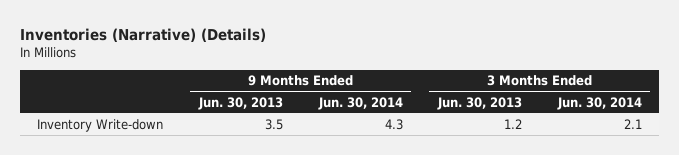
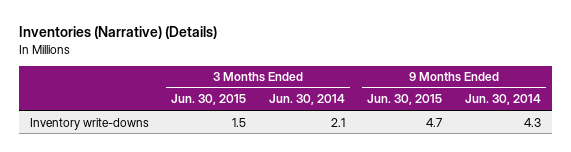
- | 9 Months Ended Jun. 30, 2013 | 9 Months Ended Jun. 30, 2014 | 3 Months Ended Jun. 30, 2013 | 3 Months Ended Jun. 30, 2014
+ | 3 Months Ended Jun. 30, 2015 | 3 Months Ended Jun. 30, 2014 | 9 Months Ended Jun. 30, 2015 | 9 Months Ended Jun. 30, 2014
- Inventory Write-down | 3.5 | 4.3 | 1.2 | 2.1
+ Inventory write-downs | 1.5 | 2.1 | 4.7 | 4.3

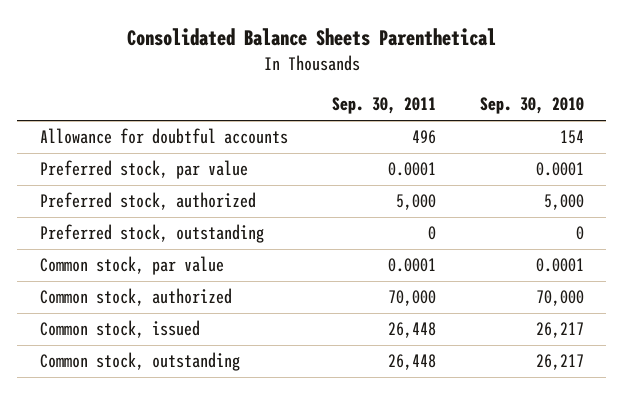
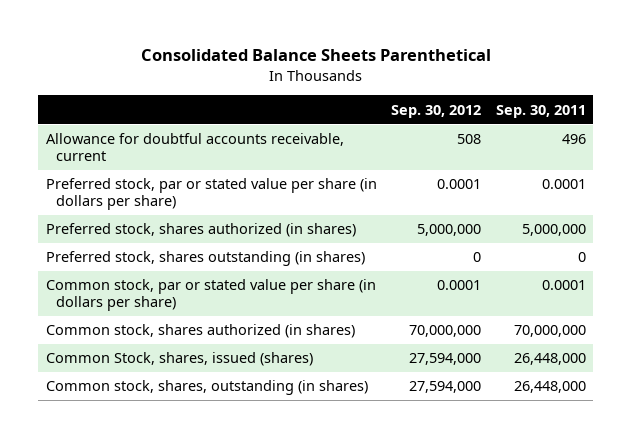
- | Sep. 30, 2011 | Sep. 30, 2010
+ | Sep. 30, 2012 | Sep. 30, 2011
- Allowance for doubtful accounts | 496 | 154
- Preferred stock, par value | 0.0001 | 0.0001
- Preferred stock, authorized | 5,000 | 5,000
- Preferred stock, outstanding | 0 | 0
- Common stock, par value | 0.0001 | 0.0001
- Common stock, authorized | 70,000 | 70,000
- Common stock, issued | 26,448 | 26,217
- Common stock, outstanding | 26,448 | 26,217
+ Allowance for doubtful accounts receivable, current | 508 | 496
+ Preferred stock, par or stated value per share (in dollars per share) | 0.0001 | 0.0001
+ Preferred stock, shares authorized (in shares) | 5,000,000 | 5,000,000
+ Preferred stock, shares outstanding (in shares) | 0 | 0
+ Common stock, par or stated value per share (in dollars per share) | 0.0001 | 0.0001
+ Common stock, shares authorized (in shares) | 70,000,000 | 70,000,000
+ Common Stock, shares, issued (shares) | 27,594,000 | 26,448,000
+ Common stock, shares, outstanding (in shares) | 27,594,000 | 26,448,000

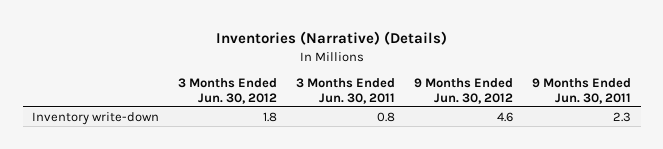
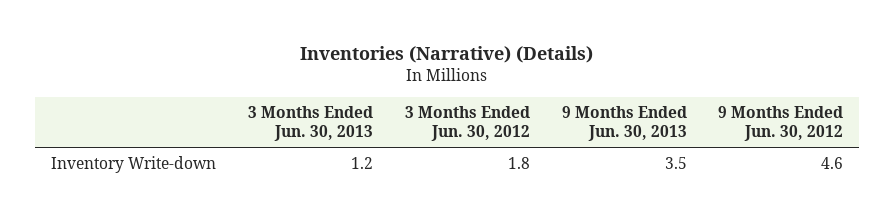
- | 3 Months Ended Jun. 30, 2012 | 3 Months Ended Jun. 30, 2011 | 9 Months Ended Jun. 30, 2012 | 9 Months Ended Jun. 30, 2011
+ | 3 Months Ended Jun. 30, 2013 | 3 Months Ended Jun. 30, 2012 | 9 Months Ended Jun. 30, 2013 | 9 Months Ended Jun. 30, 2012
- Inventory write-down | 1.8 | 0.8 | 4.6 | 2.3
+ Inventory Write-down | 1.2 | 1.8 | 3.5 | 4.6

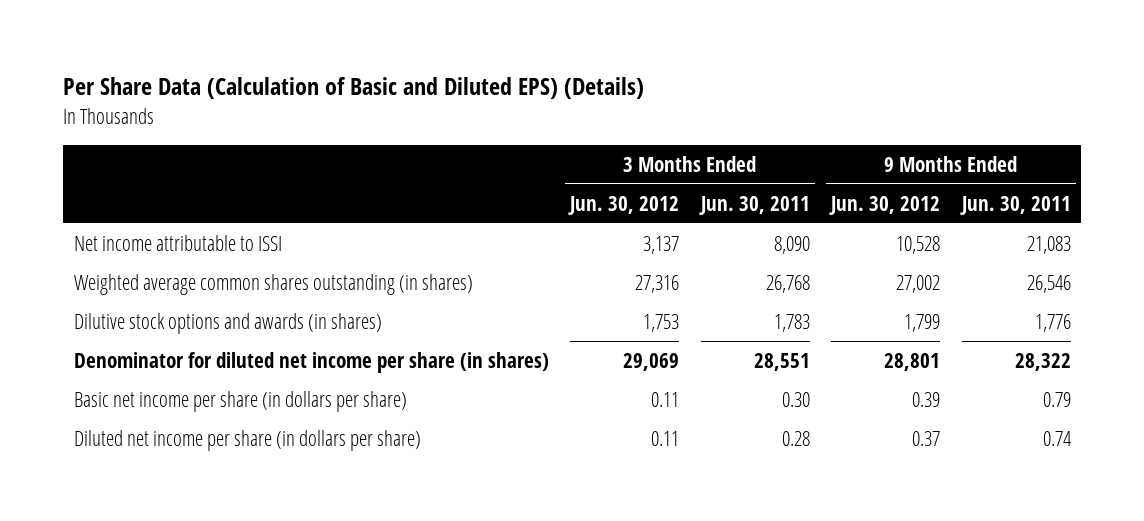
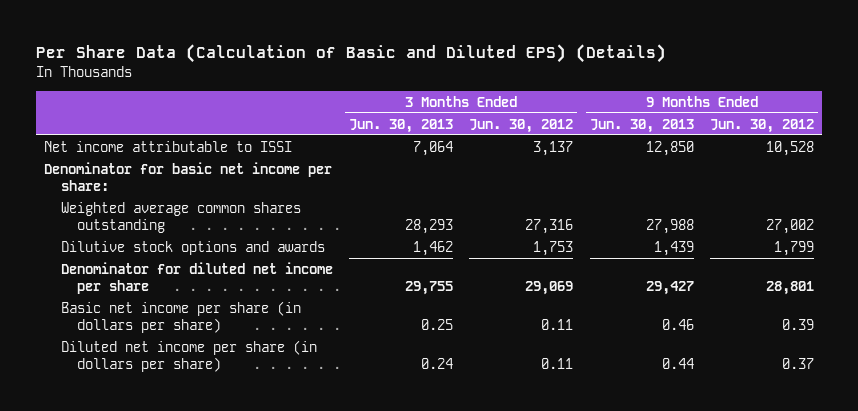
- | 3 Months Ended Jun. 30, 2012 | 3 Months Ended Jun. 30, 2011 | 9 Months Ended Jun. 30, 2012 | 9 Months Ended Jun. 30, 2011
+ | 3 Months Ended Jun. 30, 2013 | 3 Months Ended Jun. 30, 2012 | 9 Months Ended Jun. 30, 2013 | 9 Months Ended Jun. 30, 2012
- Weighted average common shares outstanding (in shares) | 27,316 | 26,768 | 27,002 | 26,546
- Dilutive stock options and awards (in shares) | 1,753 | 1,783 | 1,799 | 1,776
- Denominator for diluted net income per share (in shares) | 29,069 | 28,551 | 28,801 | 28,322
+ Denominator for basic net income per share:
+ Weighted average common shares outstanding | 28,293 | 27,316 | 27,988 | 27,002
+ Dilutive stock options and awards | 1,462 | 1,753 | 1,439 | 1,799
+ Denominator for diluted net income per share | 29,755 | 29,069 | 29,427 | 28,801

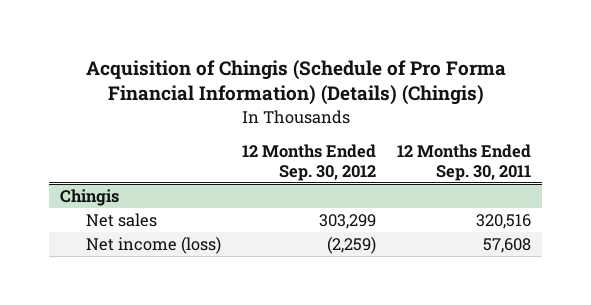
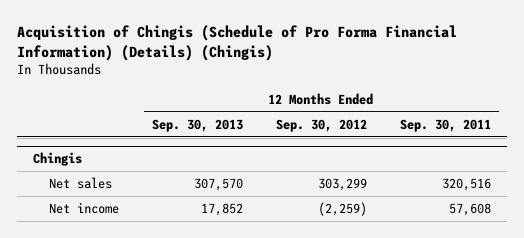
- | 12 Months Ended Sep. 30, 2012 | 12 Months Ended Sep. 30, 2011
+ | 12 Months Ended Sep. 30, 2013 | 12 Months Ended Sep. 30, 2012 | 12 Months Ended Sep. 30, 2011
@ Chingis
- Net income (loss) | (2,259) | 57,608
+ Net income | 17,852 | (2,259) | 57,608

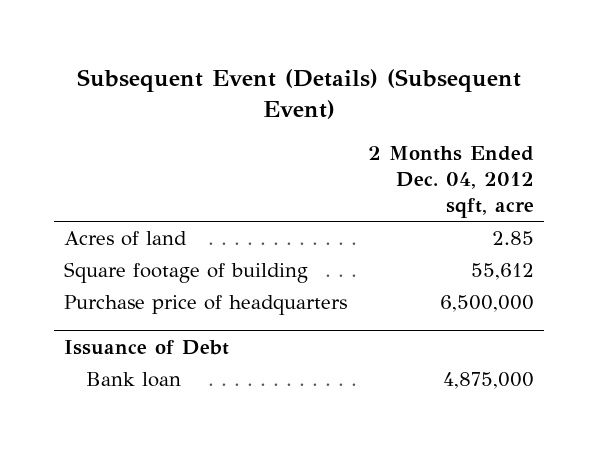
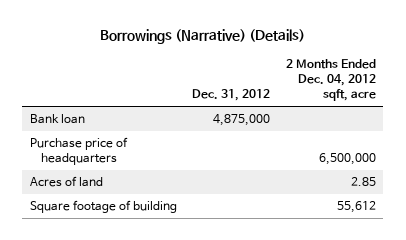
- Subsequent Event (Details) (Subsequent Event)
+ Borrowings (Narrative) (Details)
- | 2 Months Ended Dec. 04, 2012 sqft, acre
+ | Dec. 31, 2012 | 2 Months Ended Dec. 04, 2012 sqft, acre
+ Bank loan | 4,875,000 |
moved up: Purchase price of headquarters | | 6,500,000
- Issuance of Debt
- Bank loan | 4,875,000

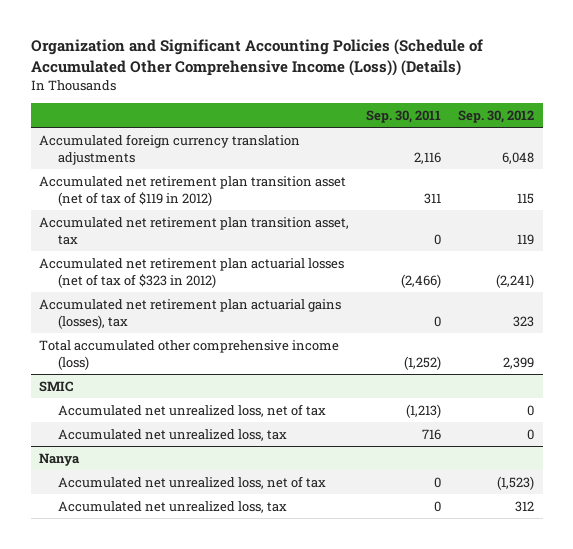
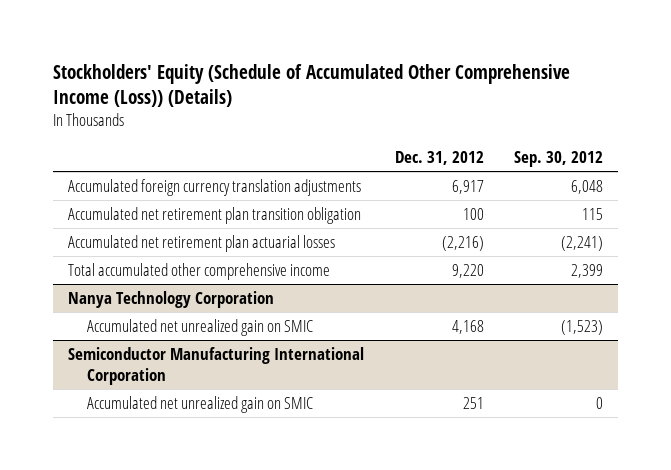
- Organization and Significant Accounting Policies (Schedule of Accumulated Other Comprehensive Income (Loss)) (Details)
+ Stockholders' Equity (Schedule of Accumulated Other Comprehensive Income (Loss)) (Details)
- | Sep. 30, 2011 | Sep. 30, 2012
+ | Dec. 31, 2012 | Sep. 30, 2012
- Accumulated net retirement plan transition asset (net of tax of $119 in 2012) | 311 | 115
- Accumulated net retirement plan transition asset, tax | 0 | 119
- Accumulated net retirement plan actuarial losses (net of tax of $323 in 2012) | (2,466) | (2,241)
- Accumulated net retirement plan actuarial gains (losses), tax | 0 | 323
- Total accumulated other comprehensive income (loss) | (1,252) | 2,399
- SMIC
- Accumulated net unrealized loss, net of tax | (1,213) | 0
- Accumulated net unrealized loss, tax | 716 | 0
- Nanya
- Accumulated net unrealized loss, net of tax | 0 | (1,523)
- Accumulated net unrealized loss, tax | 0 | 312
+ Accumulated net retirement plan transition obligation | 100 | 115
+ Accumulated net retirement plan actuarial losses | (2,216) | (2,241)
+ Total accumulated other comprehensive income | 9,220 | 2,399
+ Nanya Technology Corporation
+ Accumulated net unrealized gain on SMIC | 4,168 | (1,523)
+ Semiconductor Manufacturing International Corporation
+ Accumulated net unrealized gain on SMIC | 251 | 0

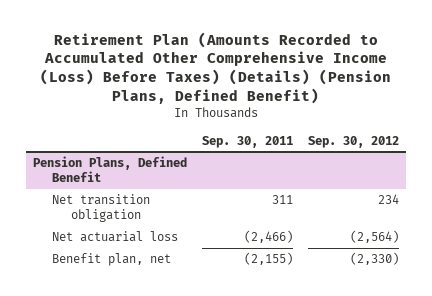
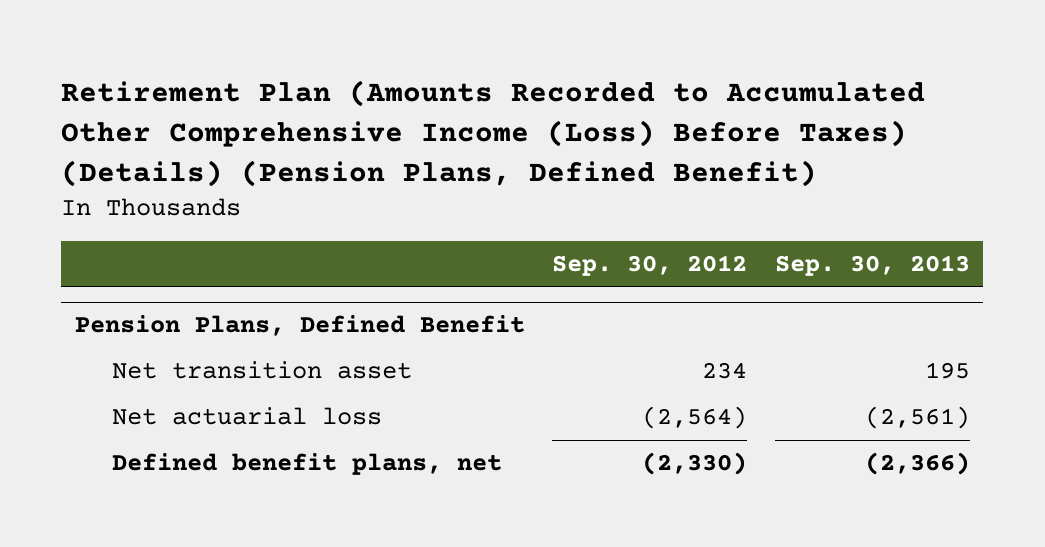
- | Sep. 30, 2011 | Sep. 30, 2012
+ | Sep. 30, 2012 | Sep. 30, 2013
@ Pension Plans, Defined Benefit
- Net transition obligation | 311 | 234
+ Net transition asset | 234 | 195
- Benefit plan, net | (2,155) | (2,330)
+ Defined benefit plans, net | (2,330) | (2,366)

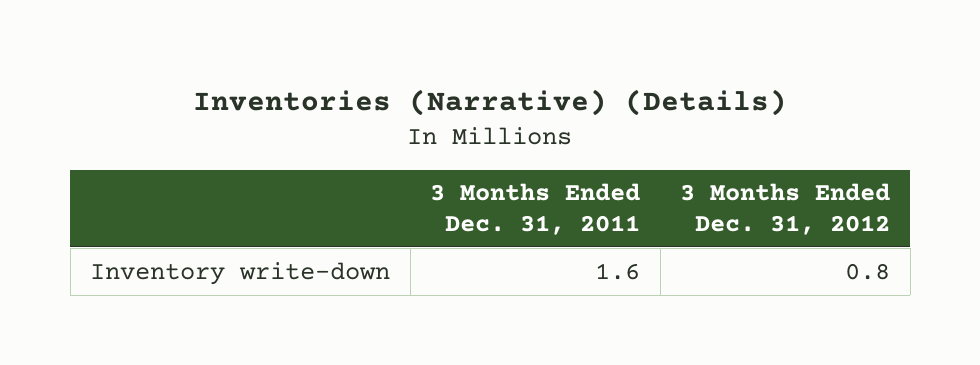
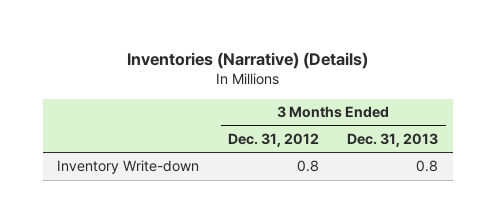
- | 3 Months Ended Dec. 31, 2011 | 3 Months Ended Dec. 31, 2012
+ | 3 Months Ended Dec. 31, 2012 | 3 Months Ended Dec. 31, 2013
- Inventory write-down | 1.6 | 0.8
+ Inventory Write-down | 0.8 | 0.8

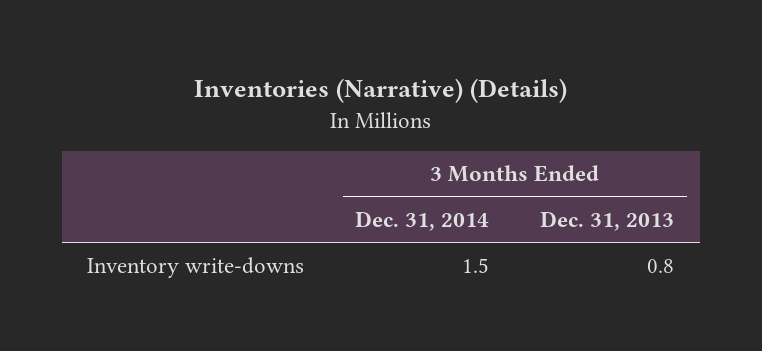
- | 3 Months Ended Dec. 31, 2012 | 3 Months Ended Dec. 31, 2013
+ | 3 Months Ended Dec. 31, 2014 | 3 Months Ended Dec. 31, 2013
- Inventory Write-down | 0.8 | 0.8
+ Inventory write-downs | 1.5 | 0.8

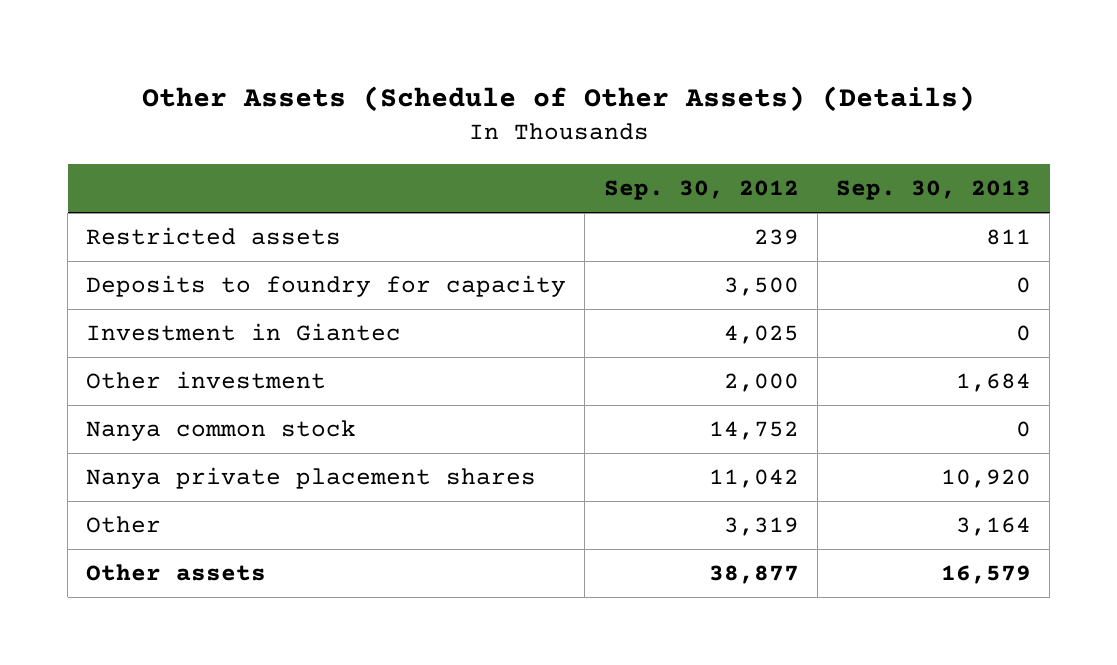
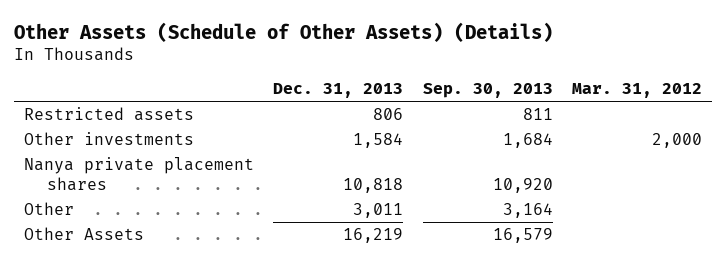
- | Sep. 30, 2012 | Sep. 30, 2013
+ | Dec. 31, 2013 | Sep. 30, 2013 | Mar. 31, 2012
- Deposits to foundry for capacity | 3,500 | 0
- Investment in Giantec | 4,025 | 0
- Other investment | 2,000 | 1,684
- Nanya common stock | 14,752 | 0
+ Other investments | 1,584 | 1,684 | 2,000
- Other assets | 38,877 | 16,579
+ Other Assets | 16,219 | 16,579 |

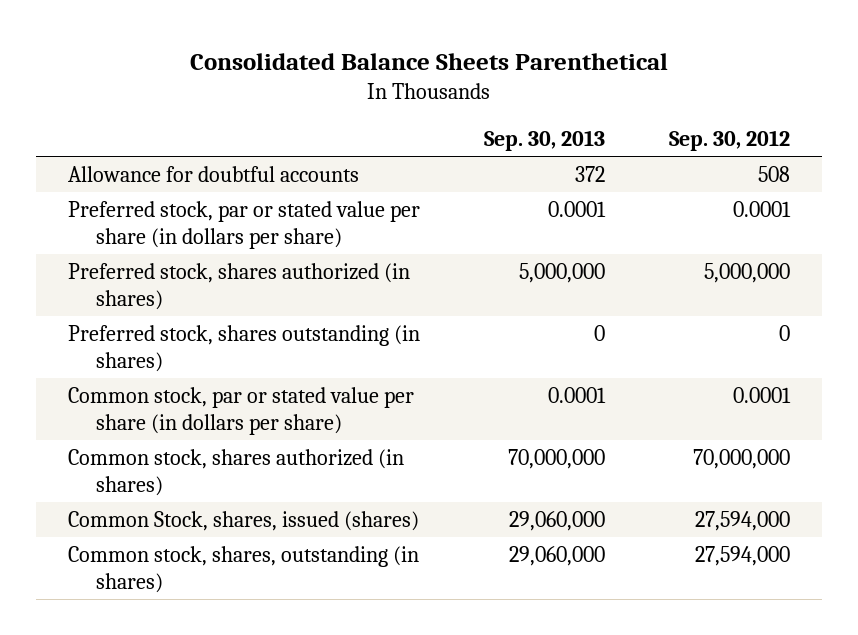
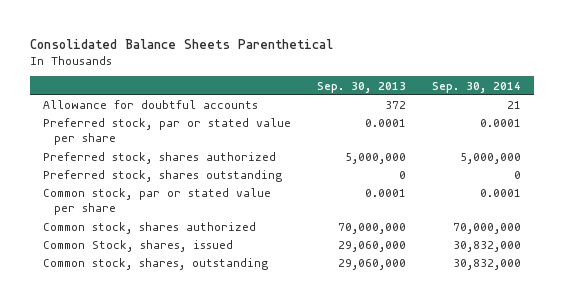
- | Sep. 30, 2013 | Sep. 30, 2012
+ | Sep. 30, 2013 | Sep. 30, 2014
- Preferred stock, par or stated value per share (in dollars per share) | 0.0001 | 0.0001
- Preferred stock, shares authorized (in shares) | 5,000,000 | 5,000,000
- Preferred stock, shares outstanding (in shares) | 0 | 0
- Common stock, par or stated value per share (in dollars per share) | 0.0001 | 0.0001
- Common stock, shares authorized (in shares) | 70,000,000 | 70,000,000
- Common Stock, shares, issued (shares) | 29,060,000 | 27,594,000
- Common stock, shares, outstanding (in shares) | 29,060,000 | 27,594,000
+ Preferred stock, par or stated value per share | 0.0001 | 0.0001
+ Preferred stock, shares authorized | 5,000,000 | 5,000,000
+ Preferred stock, shares outstanding | 0 | 0
+ Common stock, par or stated value per share | 0.0001 | 0.0001
+ Common stock, shares authorized | 70,000,000 | 70,000,000
+ Common Stock, shares, issued | 29,060,000 | 30,832,000
+ Common stock, shares, outstanding | 29,060,000 | 30,832,000

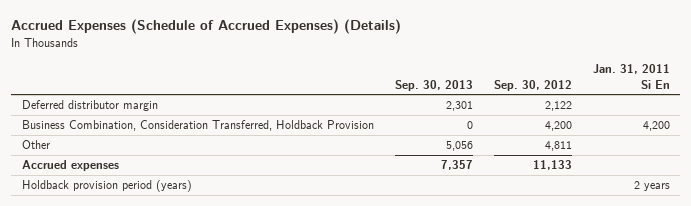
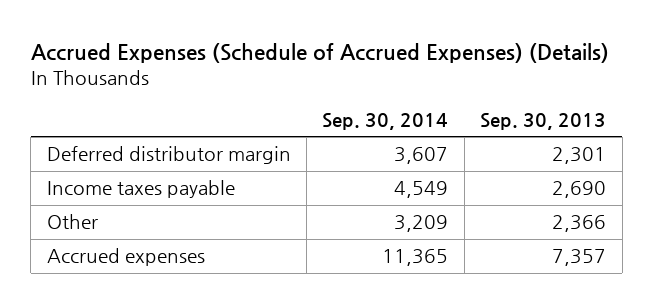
- | Sep. 30, 2013 | Sep. 30, 2012 | Jan. 31, 2011 Si En
+ | Sep. 30, 2014 | Sep. 30, 2013
- Business Combination, Consideration Transferred, Holdback Provision | 0 | 4,200 | 4,200
- Other | 5,056 | 4,811 |
+ Income taxes payable | 4,549 | 2,690
+ Other | 3,209 | 2,366
- Holdback provision period (years) | | | 2 years

